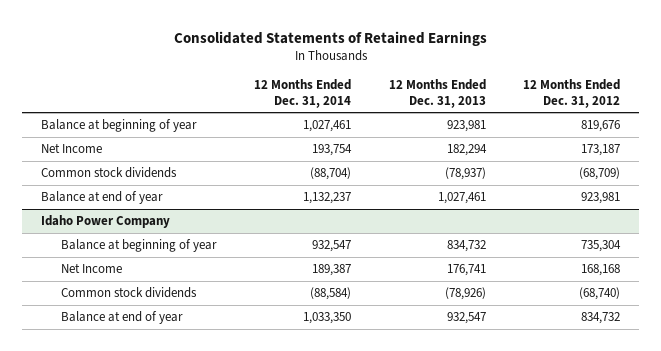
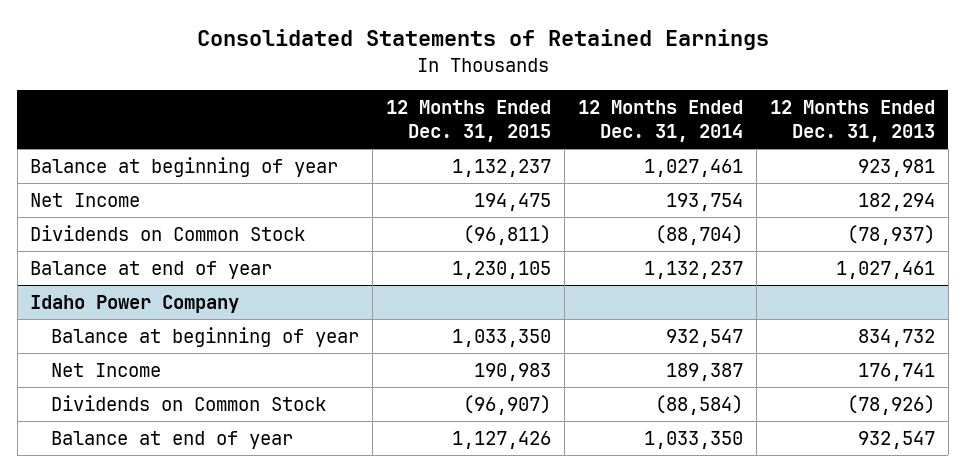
- | 12 Months Ended Dec. 31, 2014 | 12 Months Ended Dec. 31, 2013 | 12 Months Ended Dec. 31, 2012
+ | 12 Months Ended Dec. 31, 2015 | 12 Months Ended Dec. 31, 2014 | 12 Months Ended Dec. 31, 2013
- Common stock dividends | (88,704) | (78,937) | (68,709)
+ Dividends on Common Stock | (96,811) | (88,704) | (78,937)
@ Idaho Power Company
- Common stock dividends | (88,584) | (78,926) | (68,740)
+ Dividends on Common Stock | (96,907) | (88,584) | (78,926)

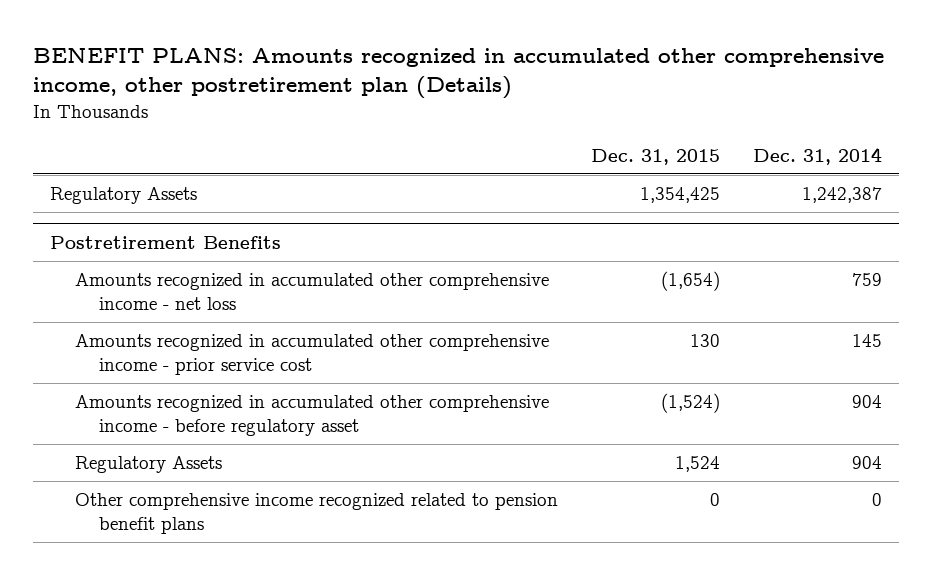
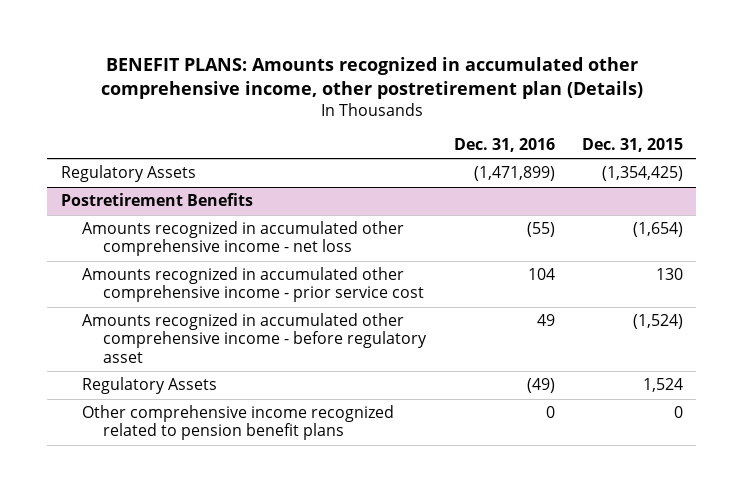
- | Dec. 31, 2015 | Dec. 31, 2014
+ | Dec. 31, 2016 | Dec. 31, 2015
- Regulatory Assets | 1,354,425 | 1,242,387
+ Regulatory Assets | (1,471,899) | (1,354,425)

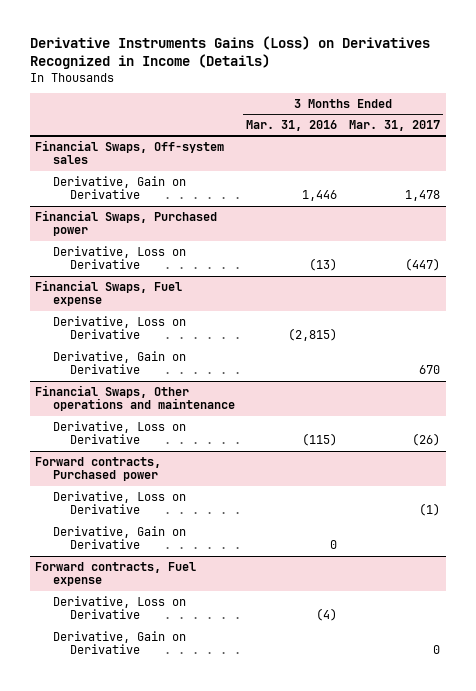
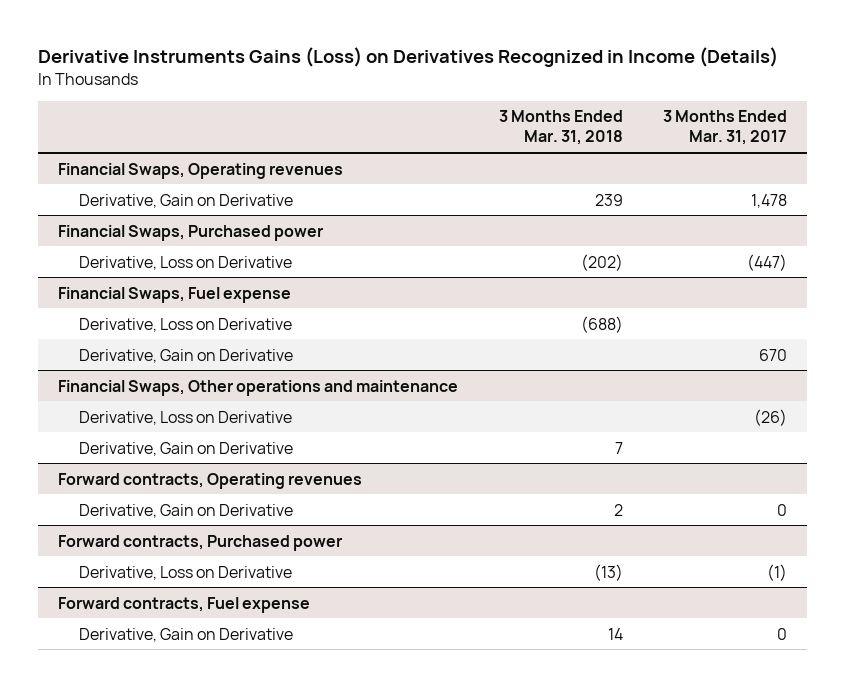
- | 3 Months Ended Mar. 31, 2016 | 3 Months Ended Mar. 31, 2017
+ | 3 Months Ended Mar. 31, 2018 | 3 Months Ended Mar. 31, 2017
- Financial Swaps, Off-system sales
+ Financial Swaps, Operating revenues
@ Financial Swaps, Other operations and maintenance
+ Derivative, Gain on Derivative | 7 |
+ Forward contracts, Operating revenues
+ Derivative, Gain on Derivative | 2 | 0
@ Forward contracts, Purchased power
- Derivative, Gain on Derivative | 0 |
@ Forward contracts, Fuel expense
- Derivative, Loss on Derivative | (4) |

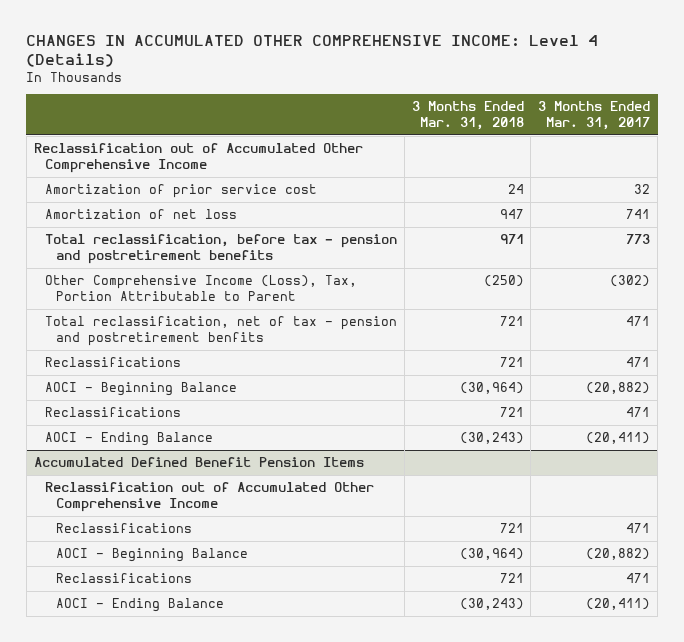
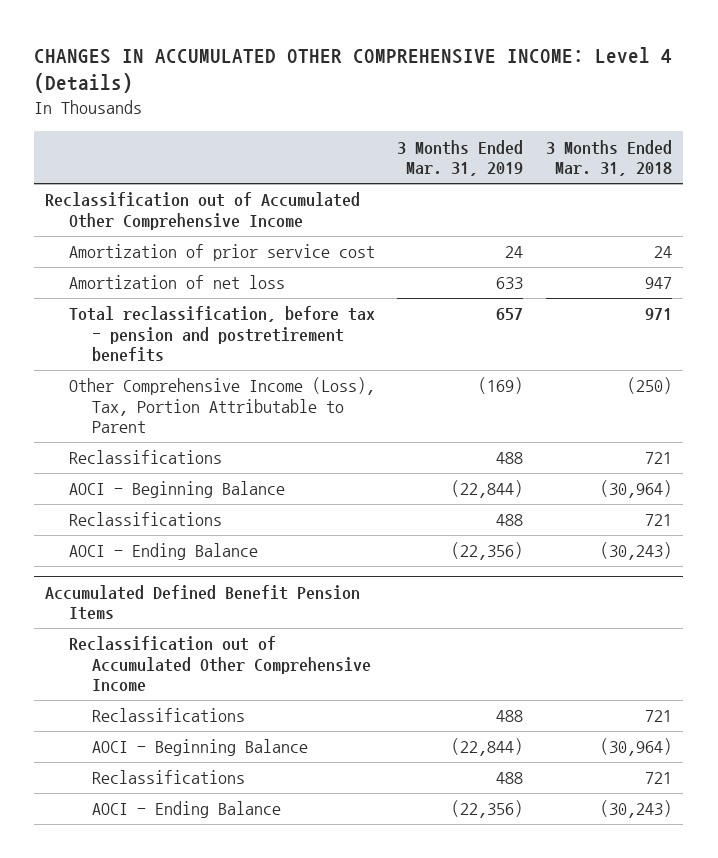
- | 3 Months Ended Mar. 31, 2018 | 3 Months Ended Mar. 31, 2017
+ | 3 Months Ended Mar. 31, 2019 | 3 Months Ended Mar. 31, 2018
- Total reclassification, net of tax - pension and postretirement benfits | 721 | 471

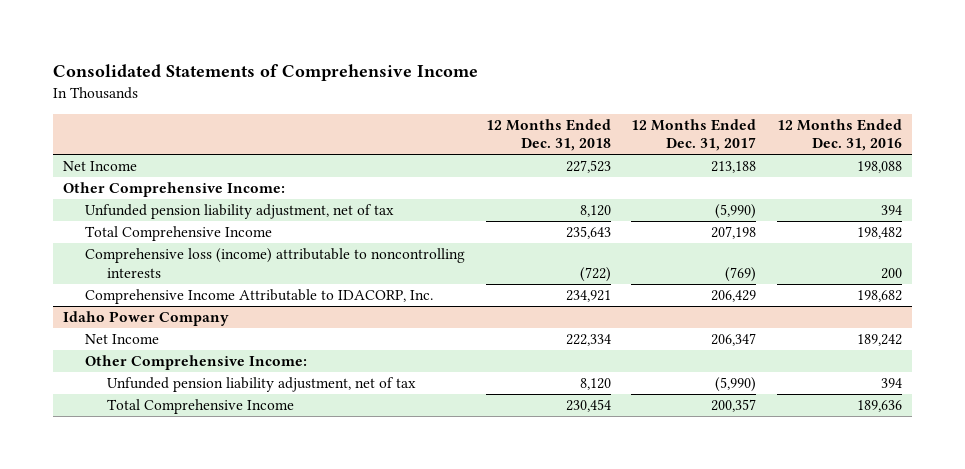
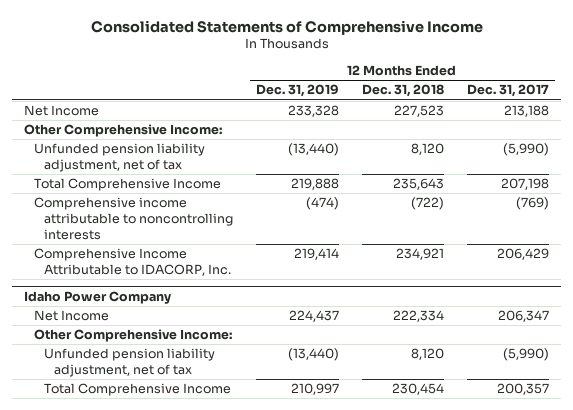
- | 12 Months Ended Dec. 31, 2018 | 12 Months Ended Dec. 31, 2017 | 12 Months Ended Dec. 31, 2016
+ | 12 Months Ended Dec. 31, 2019 | 12 Months Ended Dec. 31, 2018 | 12 Months Ended Dec. 31, 2017
- Comprehensive loss (income) attributable to noncontrolling interests | (722) | (769) | 200
+ Comprehensive income attributable to noncontrolling interests | (474) | (722) | (769)

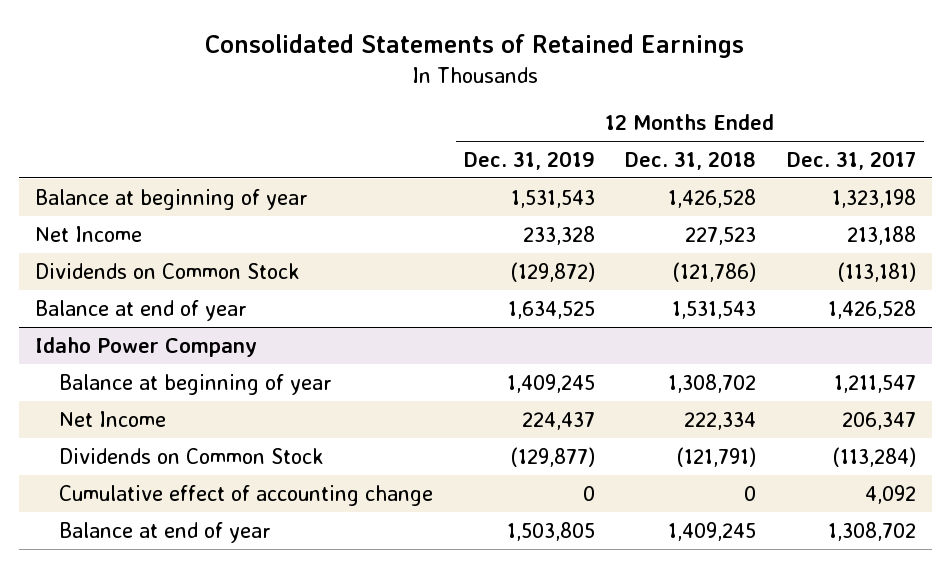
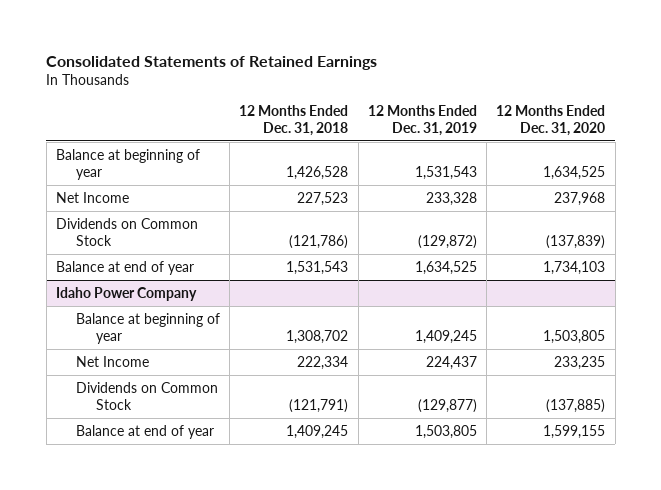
- | 12 Months Ended Dec. 31, 2019 | 12 Months Ended Dec. 31, 2018 | 12 Months Ended Dec. 31, 2017
+ | 12 Months Ended Dec. 31, 2018 | 12 Months Ended Dec. 31, 2019 | 12 Months Ended Dec. 31, 2020
@ Idaho Power Company
- Cumulative effect of accounting change | 0 | 0 | 4,092

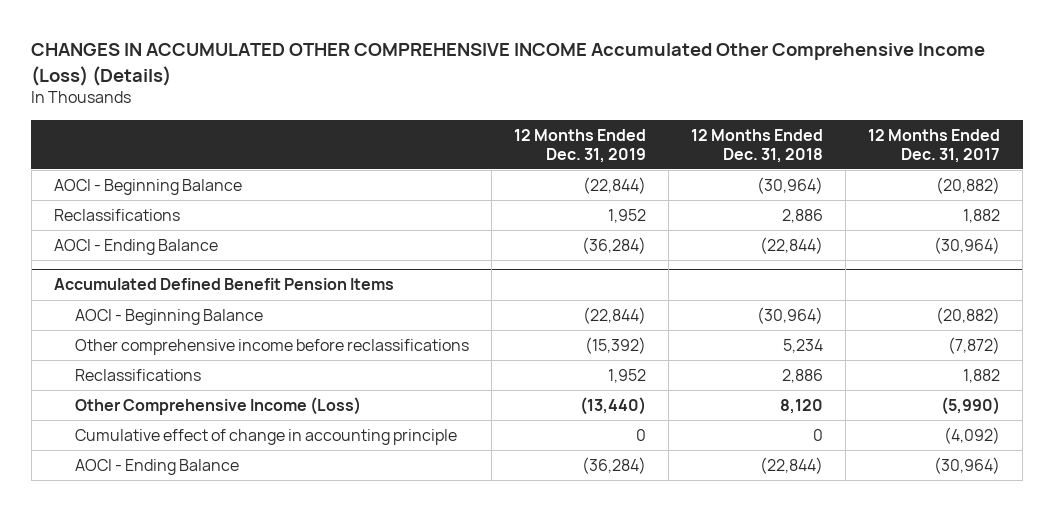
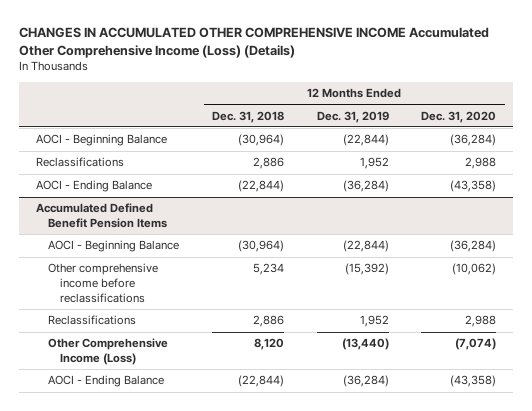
- | 12 Months Ended Dec. 31, 2019 | 12 Months Ended Dec. 31, 2018 | 12 Months Ended Dec. 31, 2017
+ | 12 Months Ended Dec. 31, 2018 | 12 Months Ended Dec. 31, 2019 | 12 Months Ended Dec. 31, 2020
@ Accumulated Defined Benefit Pension Items
- Cumulative effect of change in accounting principle | 0 | 0 | (4,092)

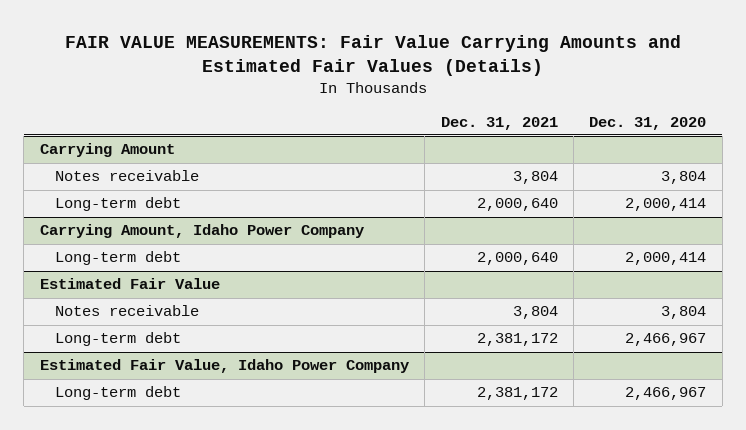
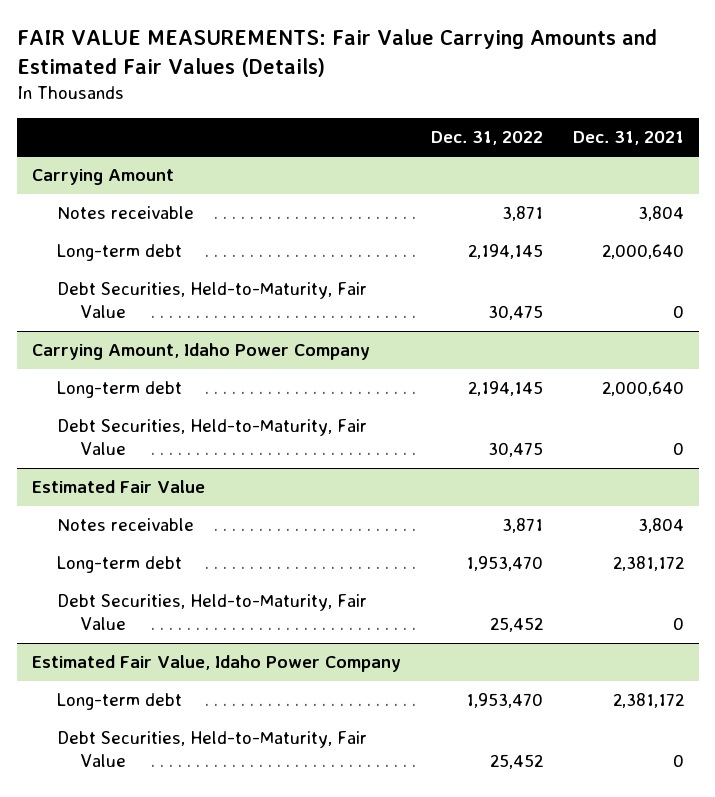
- | Dec. 31, 2021 | Dec. 31, 2020
+ | Dec. 31, 2022 | Dec. 31, 2021
@ Carrying Amount
+ Debt Securities, Held-to-Maturity, Fair Value | 30,475 | 0
@ Carrying Amount, Idaho Power Company
+ Debt Securities, Held-to-Maturity, Fair Value | 30,475 | 0
@ Estimated Fair Value
+ Debt Securities, Held-to-Maturity, Fair Value | 25,452 | 0
@ Estimated Fair Value, Idaho Power Company
+ Debt Securities, Held-to-Maturity, Fair Value | 25,452 | 0

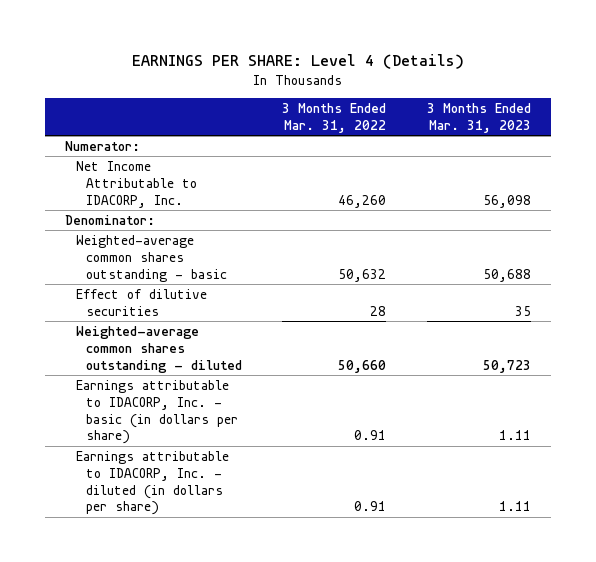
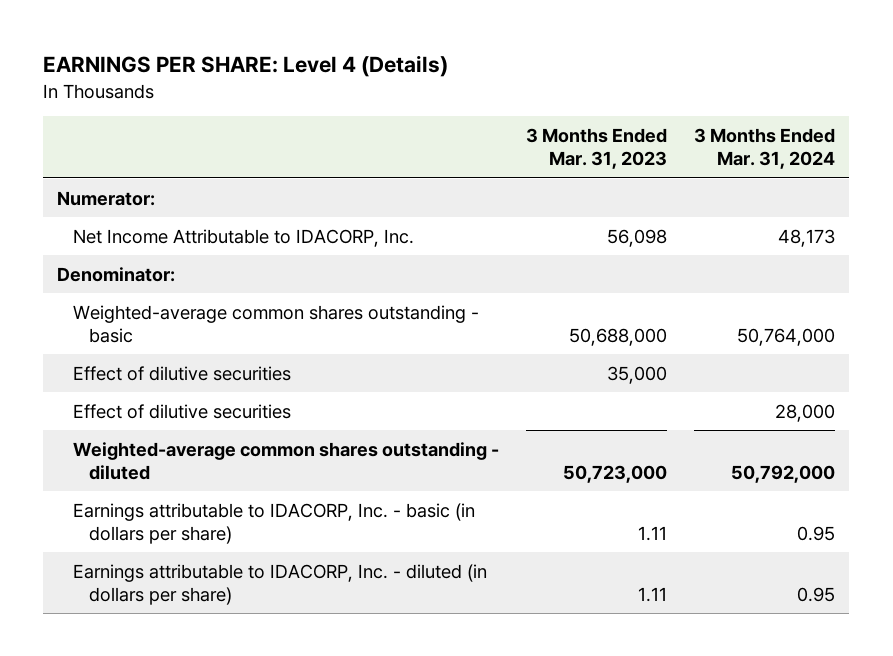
- | 3 Months Ended Mar. 31, 2022 | 3 Months Ended Mar. 31, 2023
+ | 3 Months Ended Mar. 31, 2023 | 3 Months Ended Mar. 31, 2024
- Weighted-average common shares outstanding - basic | 50,632 | 50,688
- Effect of dilutive securities | 28 | 35
- Weighted-average common shares outstanding - diluted | 50,660 | 50,723
+ Weighted-average common shares outstanding - basic | 50,688,000 | 50,764,000
+ Effect of dilutive securities | 35,000 |
+ Effect of dilutive securities | | 28,000
+ Weighted-average common shares outstanding - diluted | 50,723,000 | 50,792,000

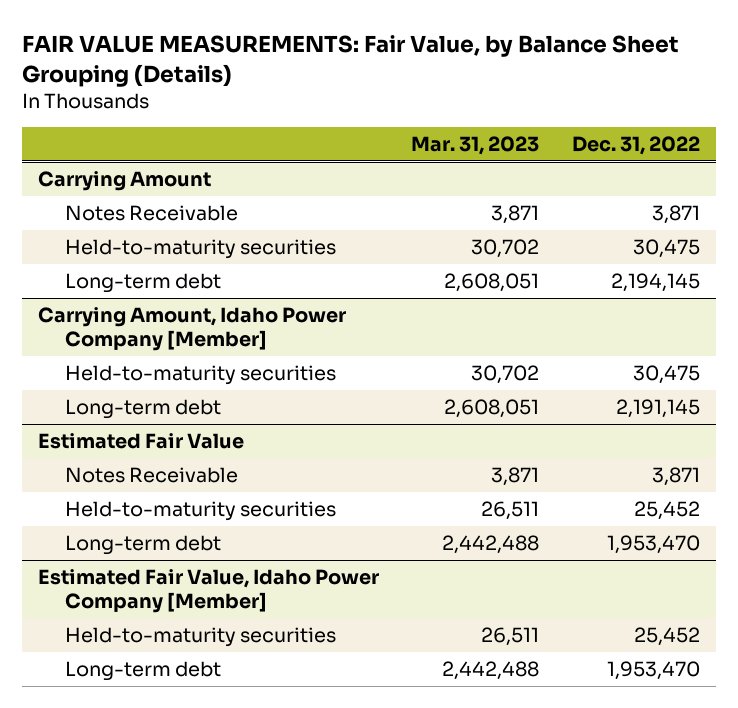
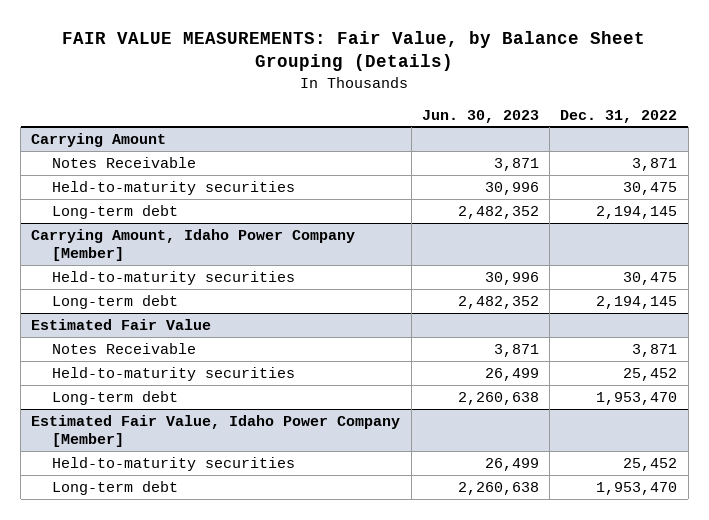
- | Mar. 31, 2023 | Dec. 31, 2022
+ | Jun. 30, 2023 | Dec. 31, 2022
@ Carrying Amount, Idaho Power Company [Member]
- Long-term debt | 2,608,051 | 2,191,145
+ Long-term debt | 2,482,352 | 2,194,145

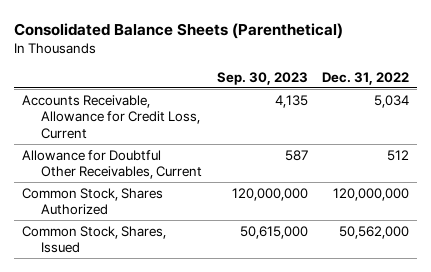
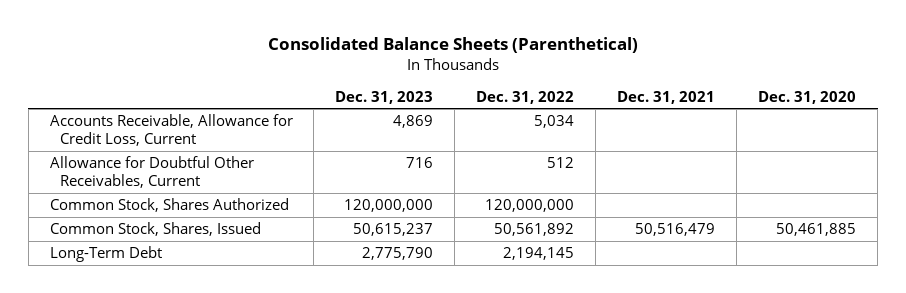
- | Sep. 30, 2023 | Dec. 31, 2022
+ | Dec. 31, 2023 | Dec. 31, 2022 | Dec. 31, 2021 | Dec. 31, 2020
- Common Stock, Shares, Issued | 50,615,000 | 50,562,000
+ Common Stock, Shares, Issued | 50,615,237 | 50,561,892 | 50,516,479 | 50,461,885
+ Long-Term Debt | 2,775,790 | 2,194,145 | |

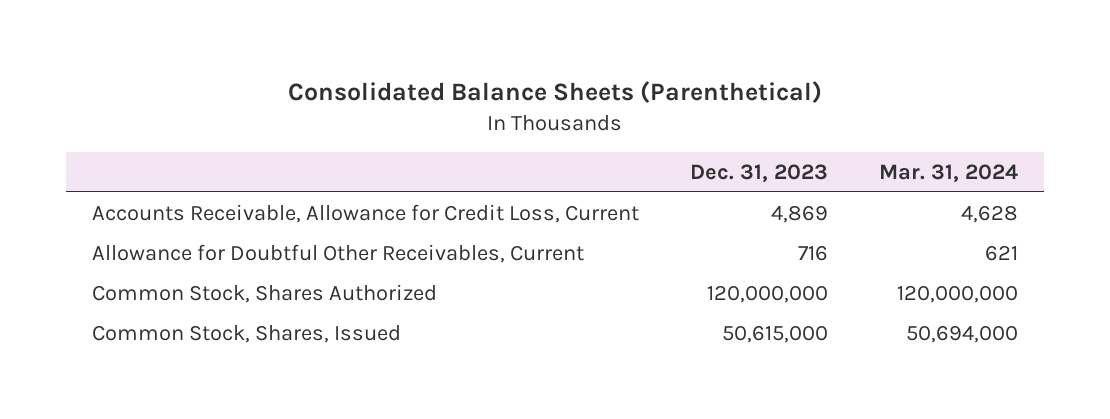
- | Dec. 31, 2023 | Dec. 31, 2022 | Dec. 31, 2021 | Dec. 31, 2020
+ | Dec. 31, 2023 | Mar. 31, 2024
- Common Stock, Shares, Issued | 50,615,237 | 50,561,892 | 50,516,479 | 50,461,885
- Long-Term Debt | 2,775,790 | 2,194,145 | |
+ Common Stock, Shares, Issued | 50,615,000 | 50,694,000

